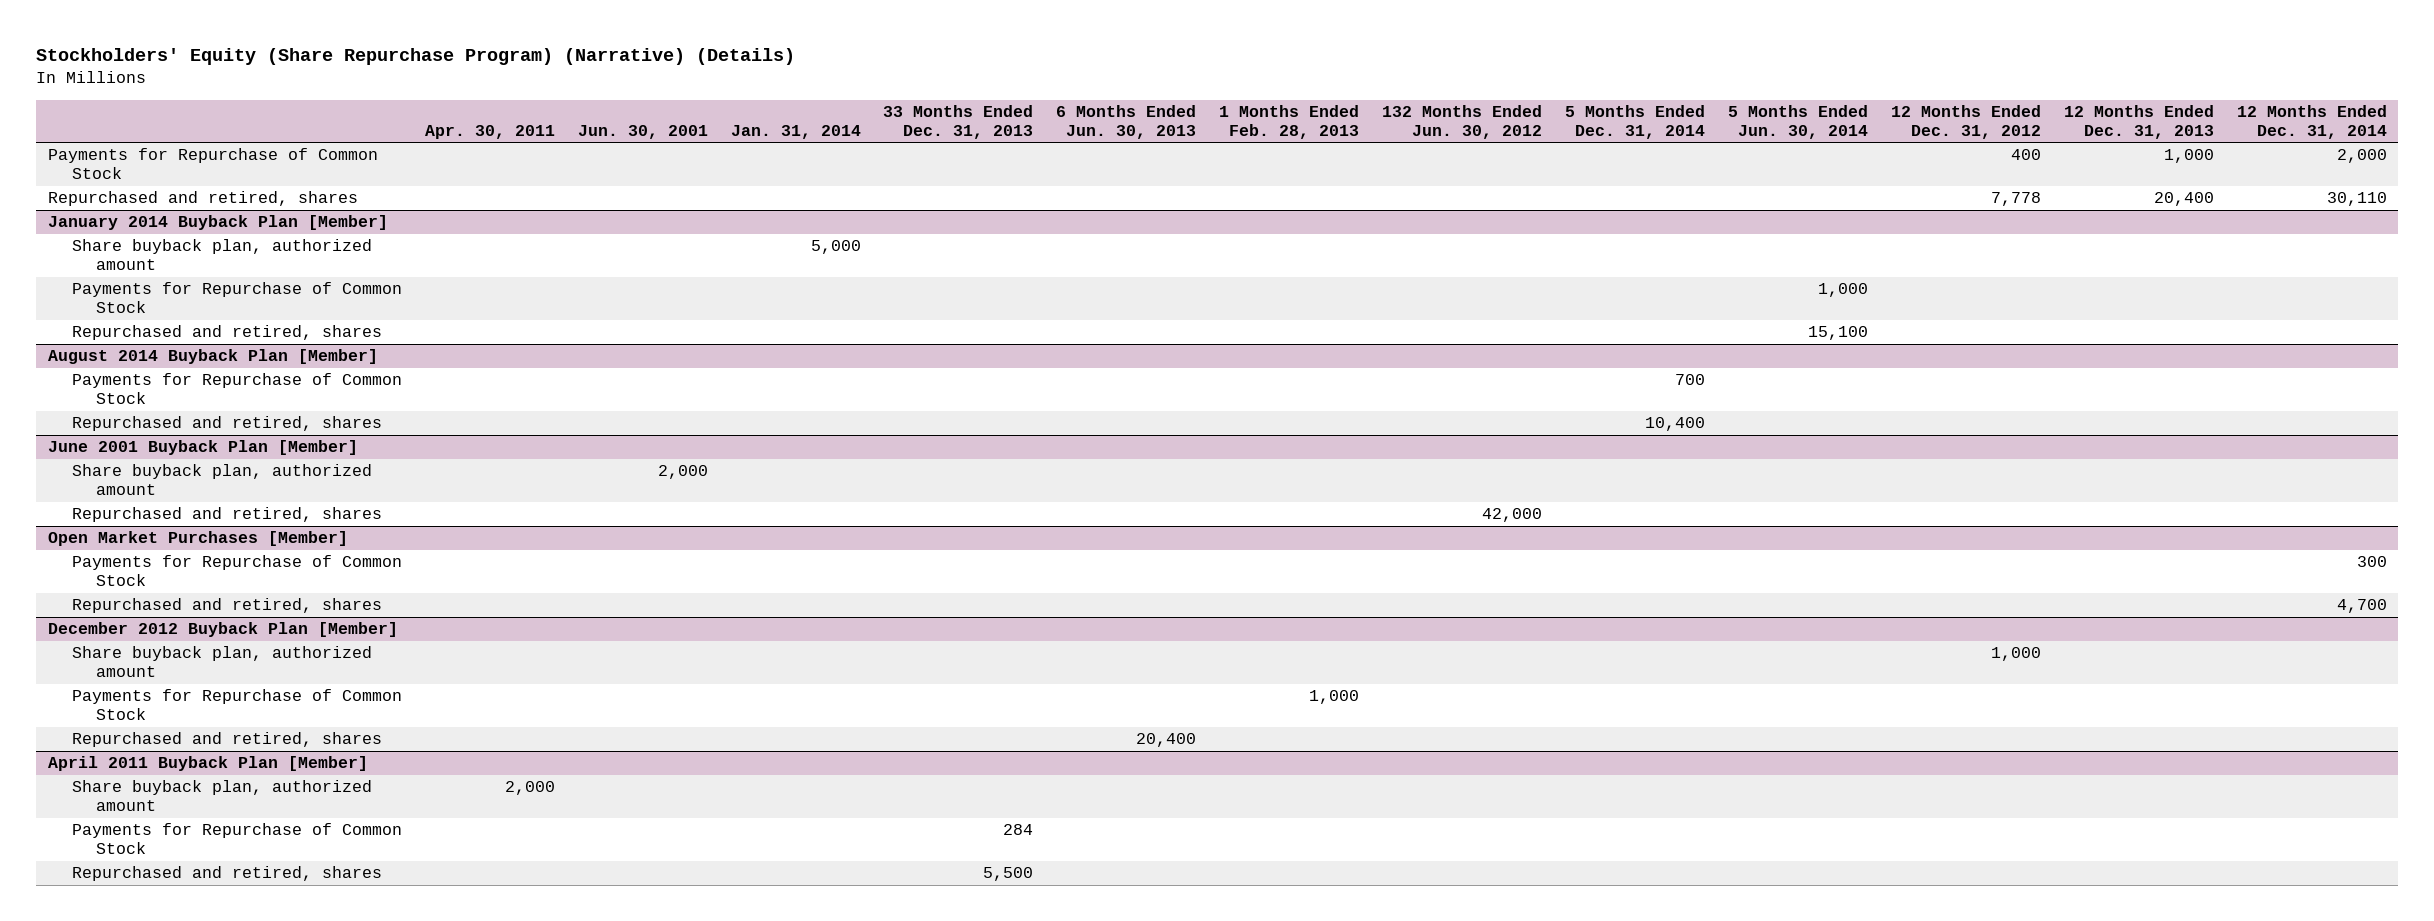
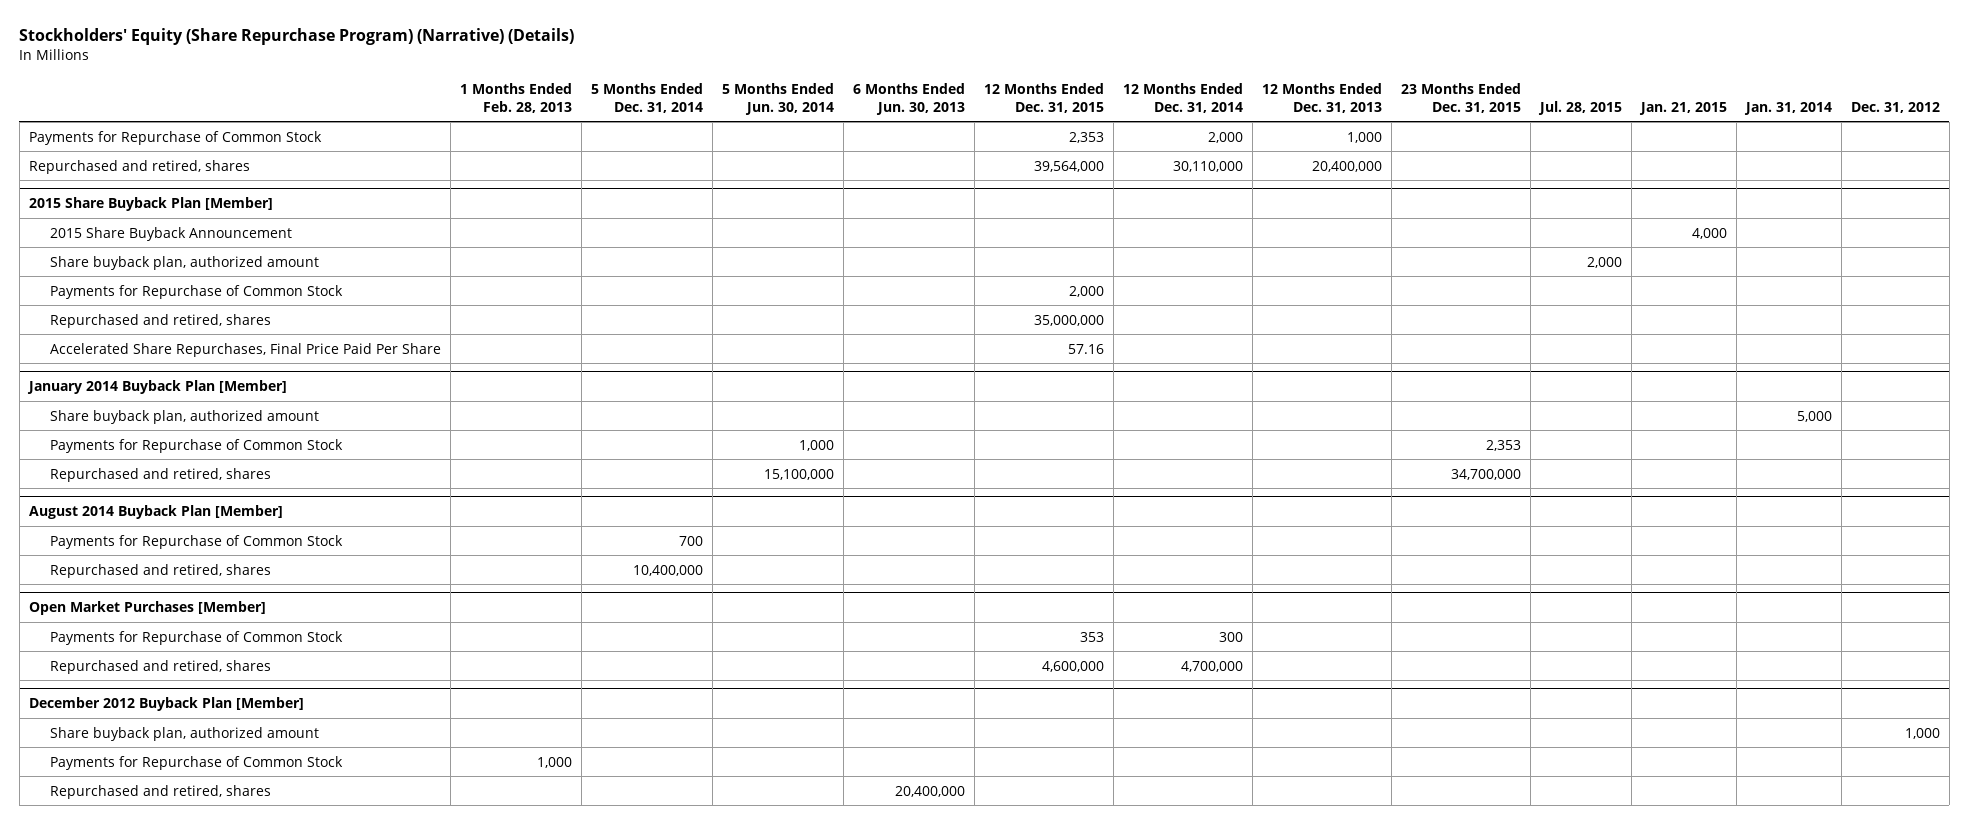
- | Apr. 30, 2011 | Jun. 30, 2001 | Jan. 31, 2014 | 33 Months Ended Dec. 31, 2013 | 6 Months Ended Jun. 30, 2013 | 1 Months Ended Feb. 28, 2013 | 132 Months Ended Jun. 30, 2012 | 5 Months Ended Dec. 31, 2014 | 5 Months Ended Jun. 30, 2014 | 12 Months Ended Dec. 31, 2012 | 12 Months Ended Dec. 31, 2013 | 12 Months Ended Dec. 31, 2014
+ | 1 Months Ended Feb. 28, 2013 | 5 Months Ended Dec. 31, 2014 | 5 Months Ended Jun. 30, 2014 | 6 Months Ended Jun. 30, 2013 | 12 Months Ended Dec. 31, 2015 | 12 Months Ended Dec. 31, 2014 | 12 Months Ended Dec. 31, 2013 | 23 Months Ended Dec. 31, 2015 | Jul. 28, 2015 | Jan. 21, 2015 | Jan. 31, 2014 | Dec. 31, 2012
- Repurchased and retired, shares | | | | | | | | | | 7,778 | 20,400 | 30,110
+ Repurchased and retired, shares | | | | | 39,564,000 | 30,110,000 | 20,400,000 | | | | |
+ 2015 Share Buyback Plan [Member]
+ 2015 Share Buyback Announcement | | | | | | | | | | 4,000 | |
+ Share buyback plan, authorized amount | | | | | | | | | 2,000 | | |
+ Payments for Repurchase of Common Stock | | | | | 2,000 | | | | | | |
+ Repurchased and retired, shares | | | | | 35,000,000 | | | | | | |
+ Accelerated Share Repurchases, Final Price Paid Per Share | | | | | 57.16 | | | | | | |
@ January 2014 Buyback Plan [Member]
- Repurchased and retired, shares | | | | | | | | | 15,100 | | |
+ Repurchased and retired, shares | | | 15,100,000 | | | | | 34,700,000 | | | |
@ August 2014 Buyback Plan [Member]
- Repurchased and retired, shares | | | | | | | | 10,400 | | | |
- June 2001 Buyback Plan [Member]
- Share buyback plan, authorized amount | | 2,000 | | | | | | | | | |
- Repurchased and retired, shares | | | | | | | 42,000 | | | | |
@ August 2014 Buyback Plan [Member]
+ Repurchased and retired, shares | | 10,400,000 | | | | | | | | | |
@ Open Market Purchases [Member]
- Repurchased and retired, shares | | | | | | | | | | | | 4,700
+ Repurchased and retired, shares | | | | | 4,600,000 | 4,700,000 | | | | | |
@ December 2012 Buyback Plan [Member]
- Repurchased and retired, shares | | | | | 20,400 | | | | | | |
- April 2011 Buyback Plan [Member]
- Share buyback plan, authorized amount | 2,000 | | | | | | | | | | |
- Payments for Repurchase of Common Stock | | | | 284 | | | | | | | |
- Repurchased and retired, shares | | | | 5,500 | | | | | | | |
@ December 2012 Buyback Plan [Member]
+ Repurchased and retired, shares | | | | 20,400,000 | | | | | | | |

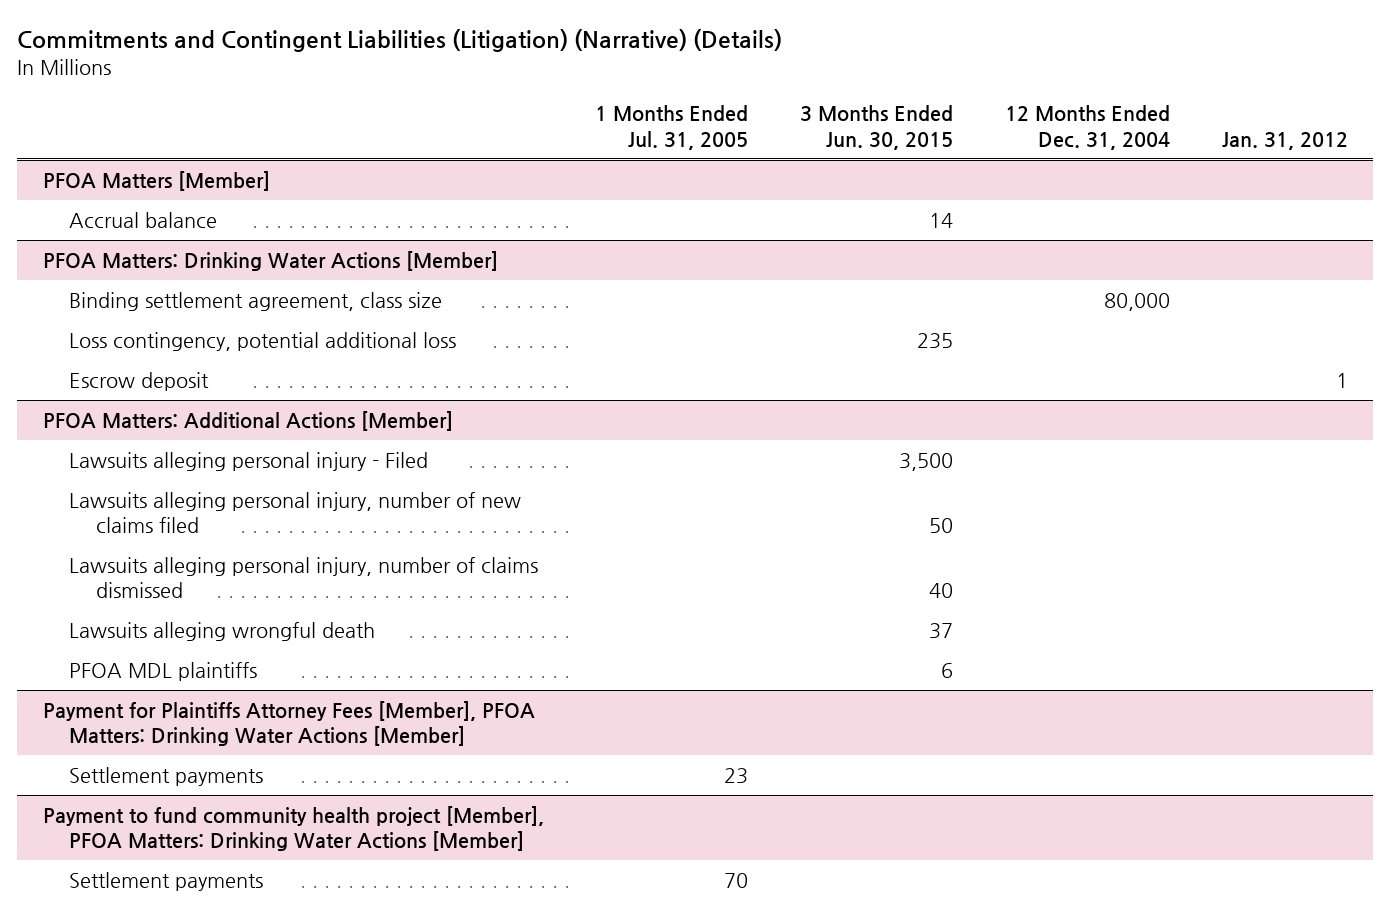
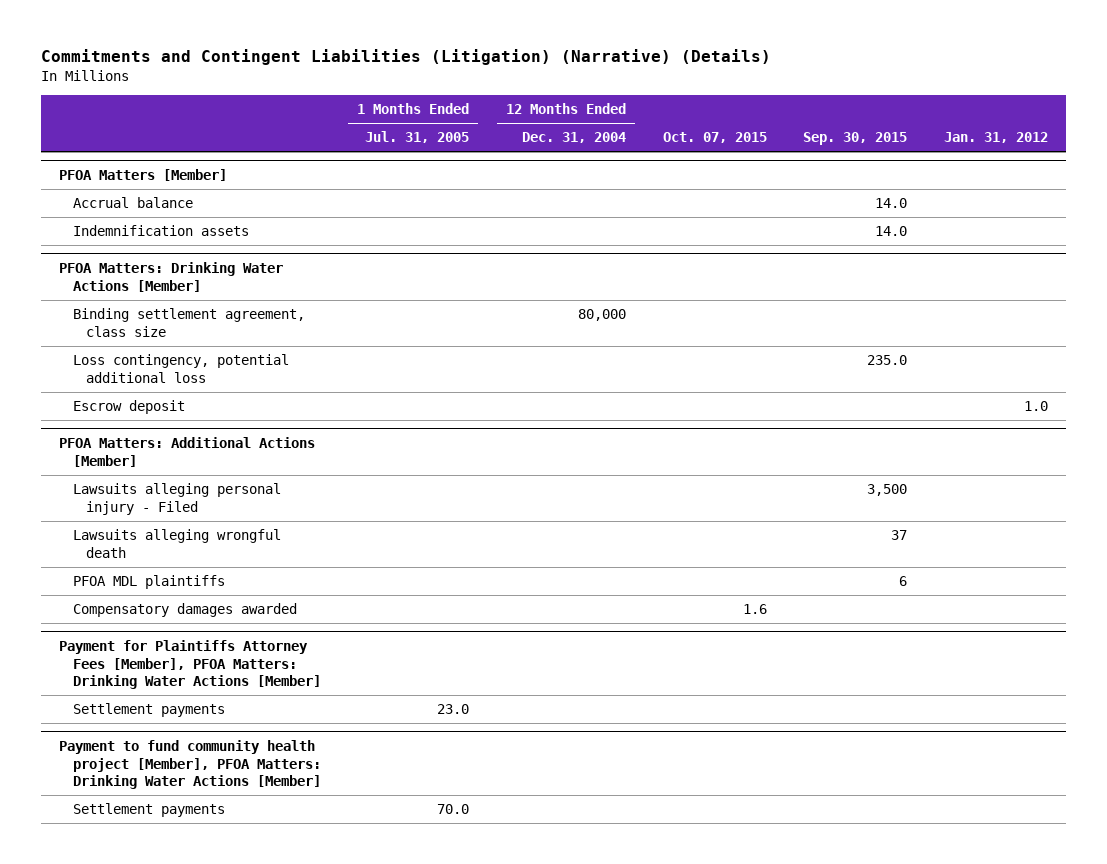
- | 1 Months Ended Jul. 31, 2005 | 3 Months Ended Jun. 30, 2015 | 12 Months Ended Dec. 31, 2004 | Jan. 31, 2012
+ | 1 Months Ended Jul. 31, 2005 | 12 Months Ended Dec. 31, 2004 | Oct. 07, 2015 | Sep. 30, 2015 | Jan. 31, 2012
@ PFOA Matters [Member]
+ Indemnification assets | | | | 14.0 |
@ PFOA Matters: Drinking Water Actions [Member]
- Escrow deposit | | | | 1
+ Escrow deposit | | | | | 1.0
@ PFOA Matters: Additional Actions [Member]
- Lawsuits alleging personal injury, number of new claims filed | | 50 | |
- Lawsuits alleging personal injury, number of claims dismissed | | 40 | |
+ Compensatory damages awarded | | | 1.6 | |
@ Payment for Plaintiffs Attorney Fees [Member], PFOA Matters: Drinking Water Actions [Member]
- Settlement payments | 23 | | |
+ Settlement payments | 23.0 | | | |
@ Payment to fund community health project [Member], PFOA Matters: Drinking Water Actions [Member]
- Settlement payments | 70 | | |
+ Settlement payments | 70.0 | | | |

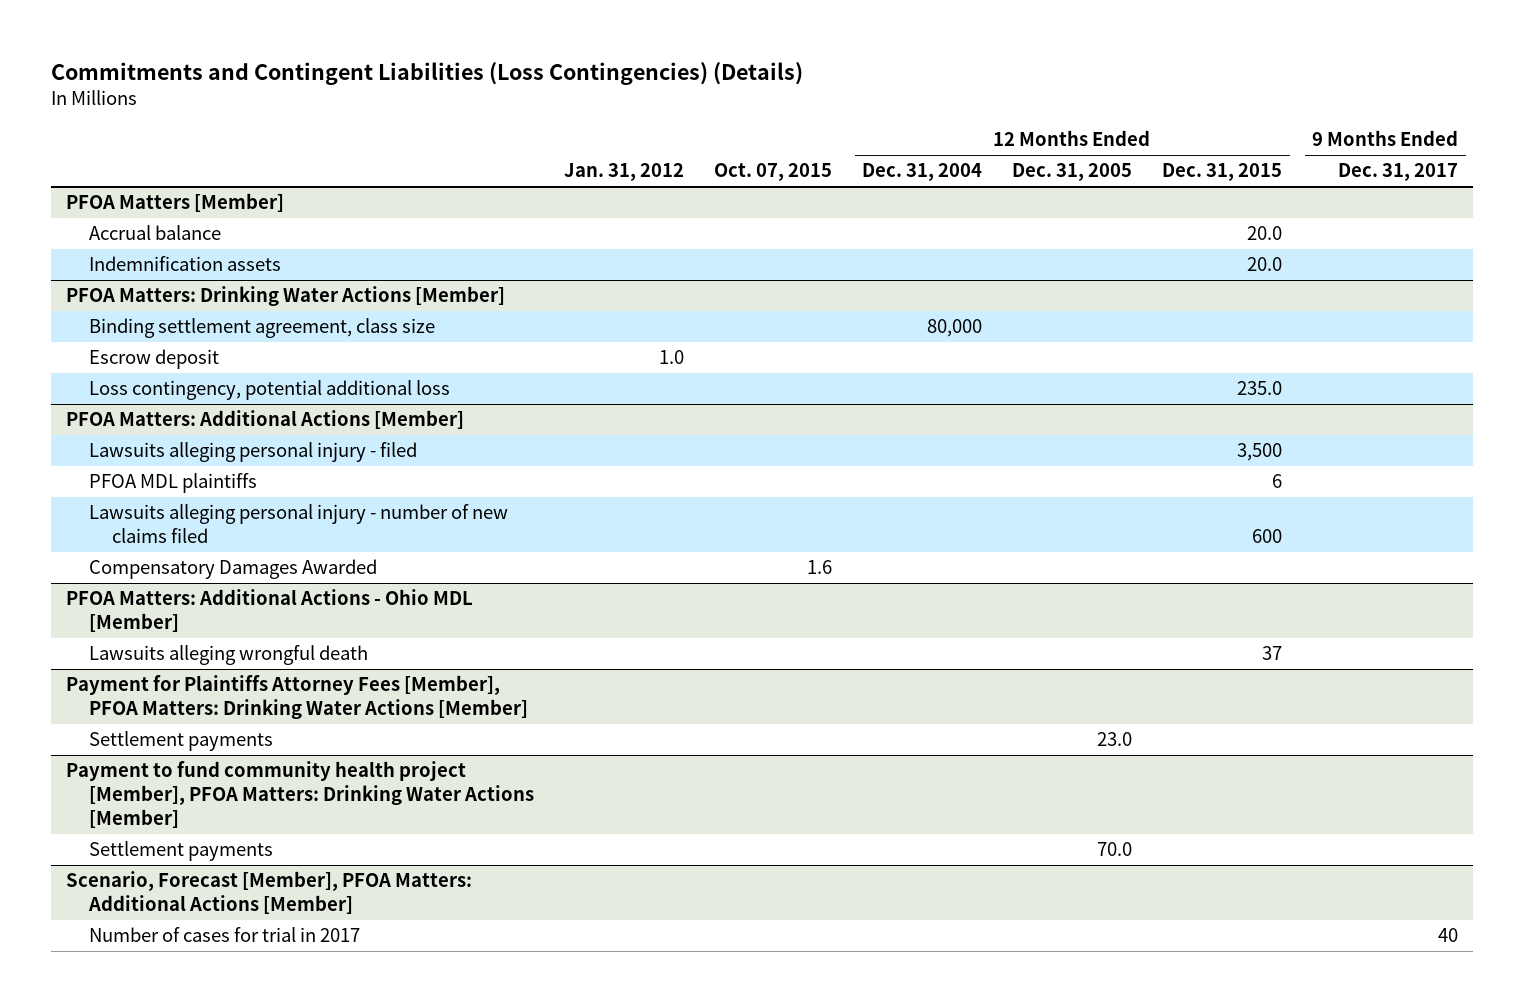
- Commitments and Contingent Liabilities (Litigation) (Narrative) (Details)
+ Commitments and Contingent Liabilities (Loss Contingencies) (Details)
- | 1 Months Ended Jul. 31, 2005 | 12 Months Ended Dec. 31, 2004 | Oct. 07, 2015 | Sep. 30, 2015 | Jan. 31, 2012
+ | Jan. 31, 2012 | Oct. 07, 2015 | 12 Months Ended Dec. 31, 2004 | 12 Months Ended Dec. 31, 2005 | 12 Months Ended Dec. 31, 2015 | 9 Months Ended Dec. 31, 2017
@ PFOA Matters: Drinking Water Actions [Member]
moved down: Loss contingency, potential additional loss | | | | | 235.0 |
@ PFOA Matters: Additional Actions [Member]
- Lawsuits alleging personal injury - Filed | | | | 3,500 |
- Lawsuits alleging wrongful death | | | | 37 |
+ Lawsuits alleging personal injury - filed | | | | | 3,500 |
- Compensatory damages awarded | | | 1.6 | |
+ Lawsuits alleging personal injury - number of new claims filed | | | | | 600 |
+ Compensatory Damages Awarded | | 1.6 | | | |
+ PFOA Matters: Additional Actions - Ohio MDL [Member]
+ Lawsuits alleging wrongful death | | | | | 37 |
+ Scenario, Forecast [Member], PFOA Matters: Additional Actions [Member]
+ Number of cases for trial in 2017 | | | | | | 40

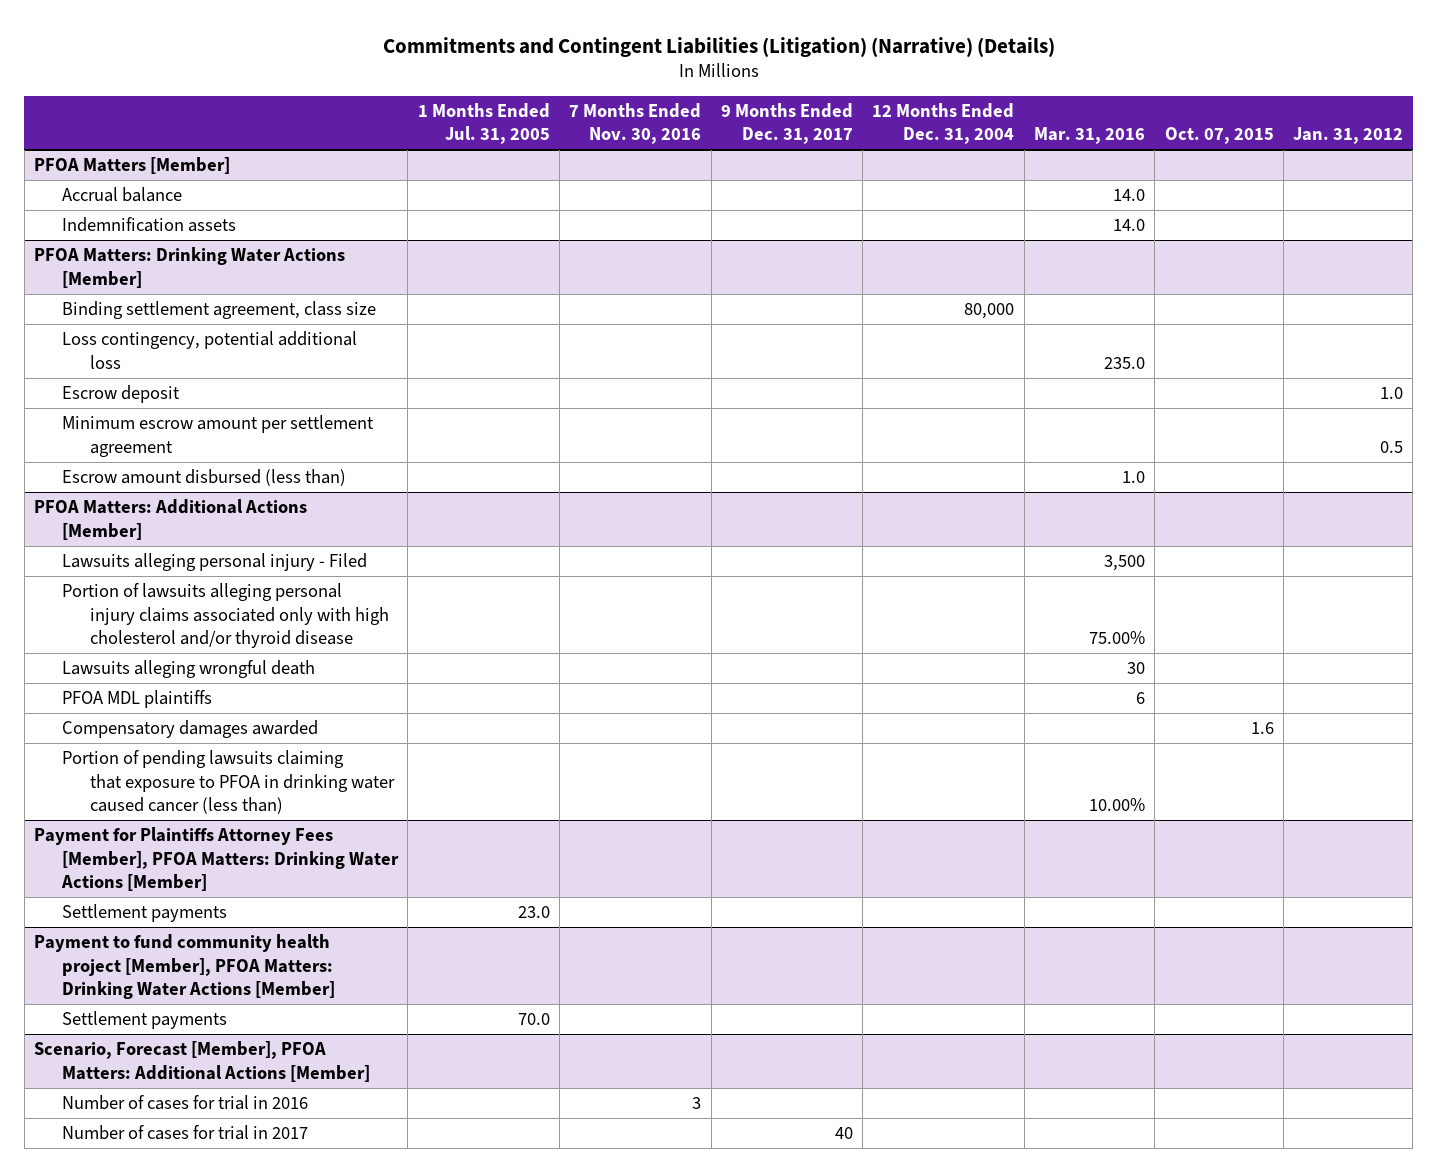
- Commitments and Contingent Liabilities (Loss Contingencies) (Details)
+ Commitments and Contingent Liabilities (Litigation) (Narrative) (Details)
- | Jan. 31, 2012 | Oct. 07, 2015 | 12 Months Ended Dec. 31, 2004 | 12 Months Ended Dec. 31, 2005 | 12 Months Ended Dec. 31, 2015 | 9 Months Ended Dec. 31, 2017
+ | 1 Months Ended Jul. 31, 2005 | 7 Months Ended Nov. 30, 2016 | 9 Months Ended Dec. 31, 2017 | 12 Months Ended Dec. 31, 2004 | Mar. 31, 2016 | Oct. 07, 2015 | Jan. 31, 2012
@ PFOA Matters: Drinking Water Actions [Member]
moved down: Escrow deposit | | | | | | | 1.0
+ Minimum escrow amount per settlement agreement | | | | | | | 0.5
+ Escrow amount disbursed (less than) | | | | | 1.0 | |
@ PFOA Matters: Additional Actions [Member]
- Lawsuits alleging personal injury - filed | | | | | 3,500 |
+ Lawsuits alleging personal injury - Filed | | | | | 3,500 | |
+ Portion of lawsuits alleging personal injury claims associated only with high cholesterol and/or thyroid disease | | | | | 75.00% | |
+ Lawsuits alleging wrongful death | | | | | 30 | |
- Lawsuits alleging personal injury - number of new claims filed | | | | | 600 |
- Compensatory Damages Awarded | | 1.6 | | | |
- PFOA Matters: Additional Actions - Ohio MDL [Member]
- Lawsuits alleging wrongful death | | | | | 37 |
@ PFOA Matters: Additional Actions [Member]
+ Compensatory damages awarded | | | | | | 1.6 |
+ Portion of pending lawsuits claiming that exposure to PFOA in drinking water caused cancer (less than) | | | | | 10.00% | |
@ Scenario, Forecast [Member], PFOA Matters: Additional Actions [Member]
+ Number of cases for trial in 2016 | | 3 | | | | |

